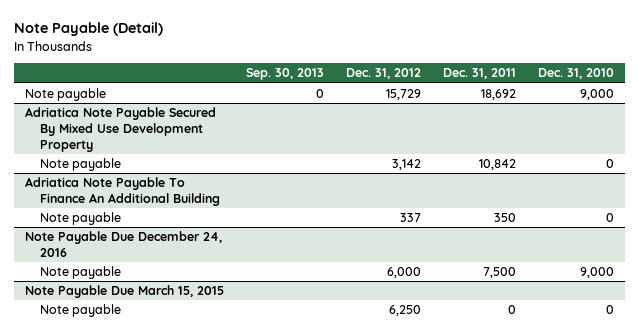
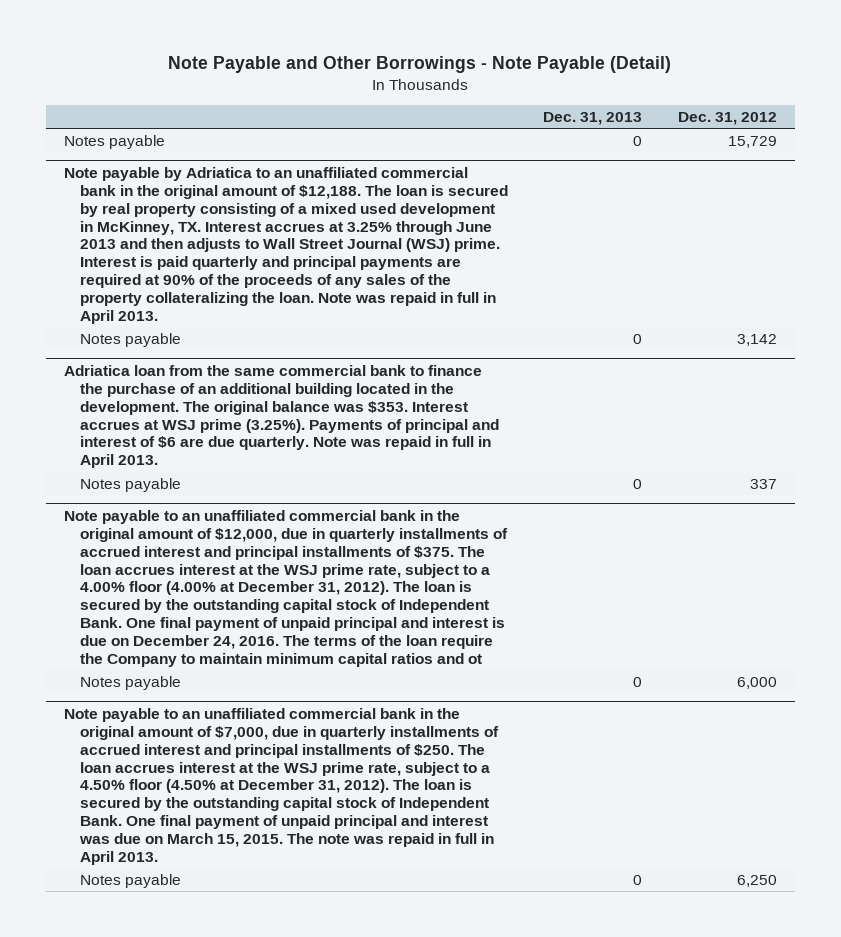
- Note Payable (Detail)
+ Note Payable and Other Borrowings - Note Payable (Detail)
- | Sep. 30, 2013 | Dec. 31, 2012 | Dec. 31, 2011 | Dec. 31, 2010
+ | Dec. 31, 2013 | Dec. 31, 2012
- Note payable | 0 | 15,729 | 18,692 | 9,000
- Adriatica Note Payable Secured By Mixed Use Development Property
- Note payable | | 3,142 | 10,842 | 0
- Adriatica Note Payable To Finance An Additional Building
- Note payable | | 337 | 350 | 0
- Note Payable Due December 24, 2016
- Note payable | | 6,000 | 7,500 | 9,000
- Note Payable Due March 15, 2015
- Note payable | | 6,250 | 0 | 0
+ Notes payable | 0 | 15,729
+ Note payable by Adriatica to an unaffiliated commercial bank in the original amount of $12,188. The loan is secured by real property consisting of a mixed used development in McKinney, TX. Interest accrues at 3.25% through June 2013 and then adjusts to Wall Street Journal (WSJ) prime. Interest is paid quarterly and principal payments are required at 90% of the proceeds of any sales of the property collateralizing the loan. Note was repaid in full in April 2013.
+ Notes payable | 0 | 3,142
+ Adriatica loan from the same commercial bank to finance the purchase of an additional building located in the development. The original balance was $353. Interest accrues at WSJ prime (3.25%). Payments of principal and interest of $6 are due quarterly. Note was repaid in full in April 2013.
+ Notes payable | 0 | 337
+ Note payable to an unaffiliated commercial bank in the original amount of $12,000, due in quarterly installments of accrued interest and principal installments of $375. The loan accrues interest at the WSJ prime rate, subject to a 4.00% floor (4.00% at December 31, 2012). The loan is secured by the outstanding capital stock of Independent Bank. One final payment of unpaid principal and interest is due on December 24, 2016. The terms of the loan require the Company to maintain minimum capital ratios and ot
+ Notes payable | 0 | 6,000
+ Note payable to an unaffiliated commercial bank in the original amount of $7,000, due in quarterly installments of accrued interest and principal installments of $250. The loan accrues interest at the WSJ prime rate, subject to a 4.50% floor (4.50% at December 31, 2012). The loan is secured by the outstanding capital stock of Independent Bank. One final payment of unpaid principal and interest was due on March 15, 2015. The note was repaid in full in April 2013.
+ Notes payable | 0 | 6,250

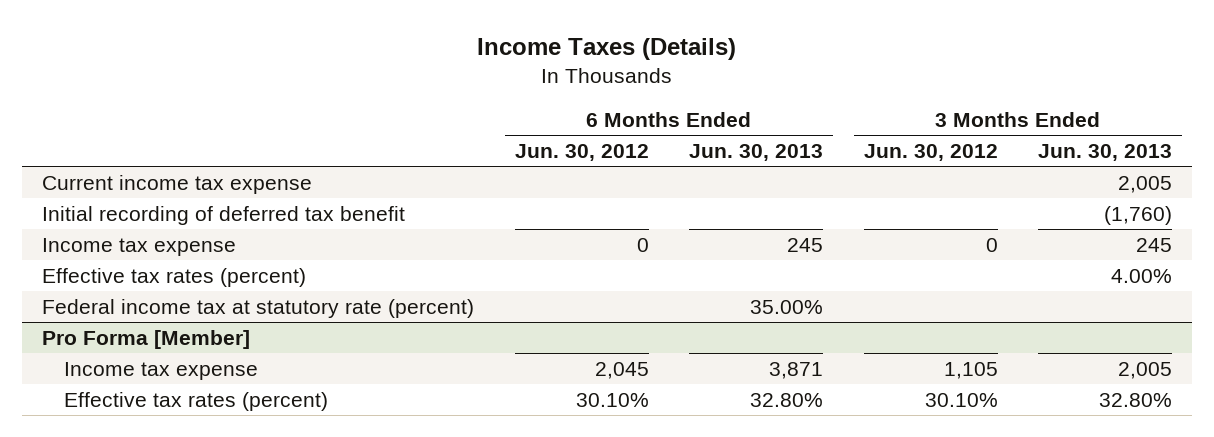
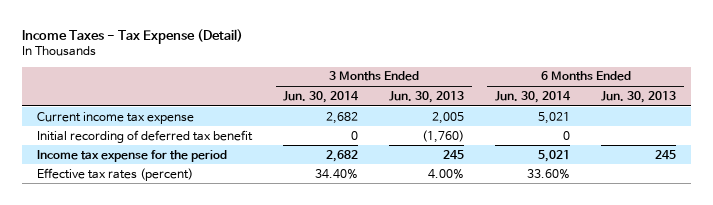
- Income Taxes (Details)
+ Income Taxes - Tax Expense (Detail)
- | 6 Months Ended Jun. 30, 2012 | 6 Months Ended Jun. 30, 2013 | 3 Months Ended Jun. 30, 2012 | 3 Months Ended Jun. 30, 2013
+ | 3 Months Ended Jun. 30, 2014 | 3 Months Ended Jun. 30, 2013 | 6 Months Ended Jun. 30, 2014 | 6 Months Ended Jun. 30, 2013
- Income tax expense | 0 | 245 | 0 | 245
+ Income tax expense for the period | 2,682 | 245 | 5,021 | 245
- Federal income tax at statutory rate (percent) | | 35.00% | |
- Pro Forma [Member]
- Income tax expense | 2,045 | 3,871 | 1,105 | 2,005
- Effective tax rates (percent) | 30.10% | 32.80% | 30.10% | 32.80%

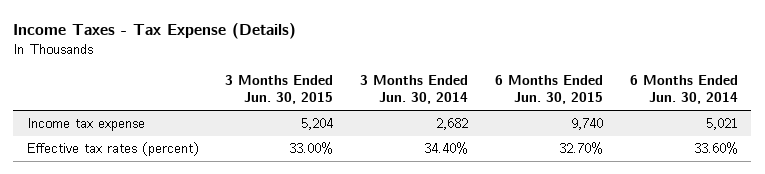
- Income Taxes - Tax Expense (Detail)
+ Income Taxes - Tax Expense (Details)
- | 3 Months Ended Jun. 30, 2014 | 3 Months Ended Jun. 30, 2013 | 6 Months Ended Jun. 30, 2014 | 6 Months Ended Jun. 30, 2013
+ | 3 Months Ended Jun. 30, 2015 | 3 Months Ended Jun. 30, 2014 | 6 Months Ended Jun. 30, 2015 | 6 Months Ended Jun. 30, 2014
- Current income tax expense | 2,682 | 2,005 | 5,021 |
- Initial recording of deferred tax benefit | 0 | (1,760) | 0 |
- Income tax expense for the period | 2,682 | 245 | 5,021 | 245
+ Income tax expense | 5,204 | 2,682 | 9,740 | 5,021

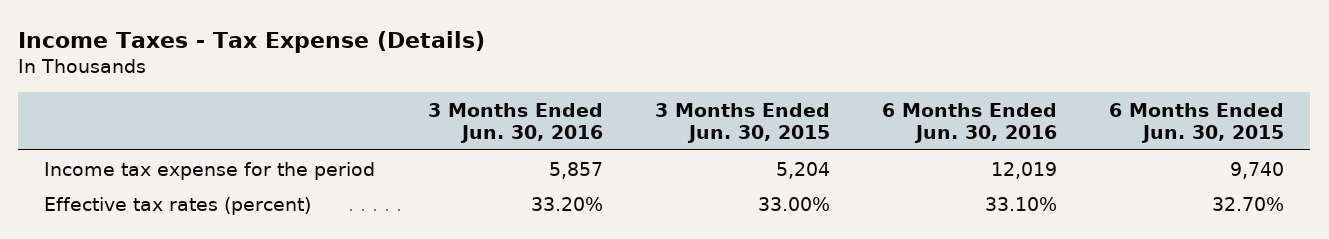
- | 3 Months Ended Jun. 30, 2015 | 3 Months Ended Jun. 30, 2014 | 6 Months Ended Jun. 30, 2015 | 6 Months Ended Jun. 30, 2014
+ | 3 Months Ended Jun. 30, 2016 | 3 Months Ended Jun. 30, 2015 | 6 Months Ended Jun. 30, 2016 | 6 Months Ended Jun. 30, 2015
- Income tax expense | 5,204 | 2,682 | 9,740 | 5,021
+ Income tax expense for the period | 5,857 | 5,204 | 12,019 | 9,740

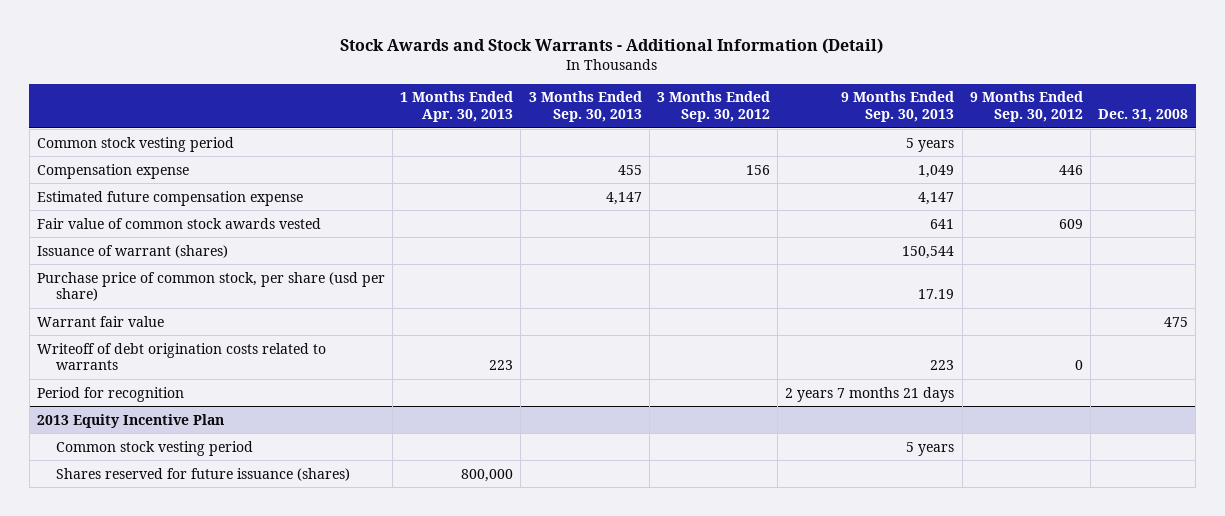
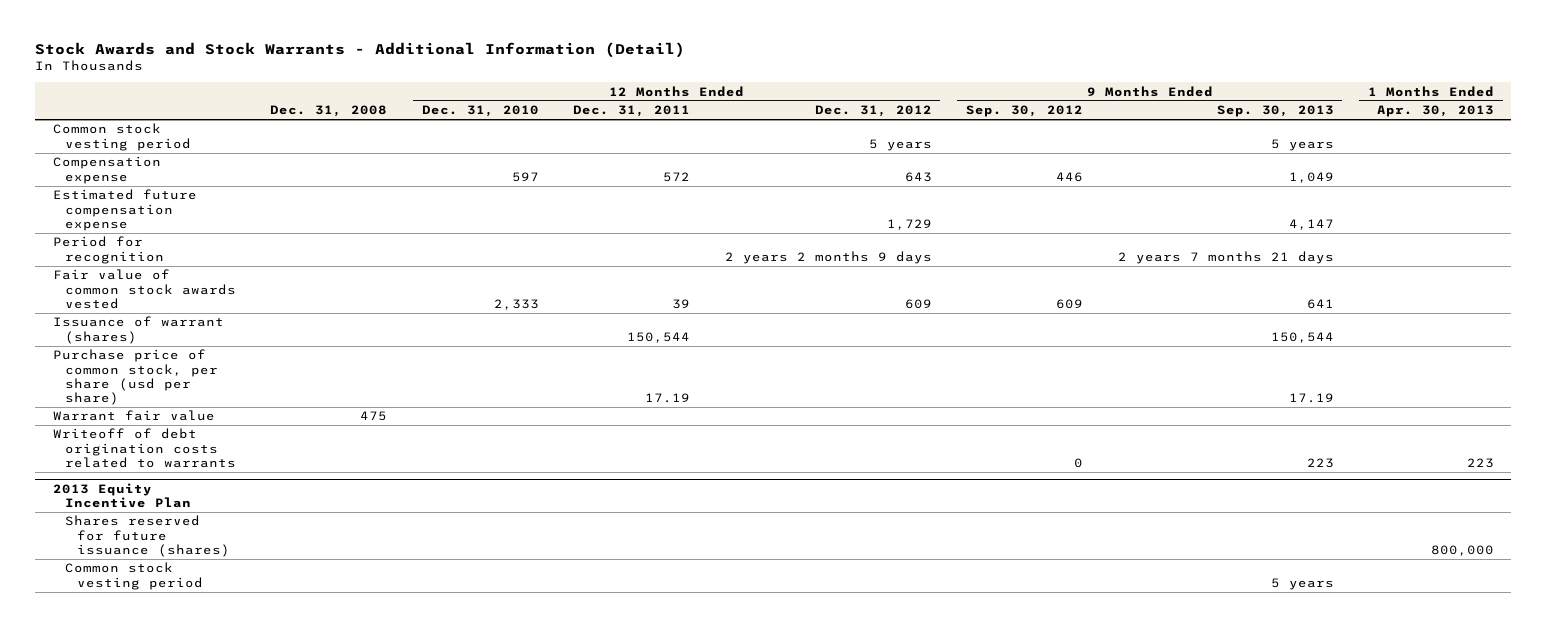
- | 1 Months Ended Apr. 30, 2013 | 3 Months Ended Sep. 30, 2013 | 3 Months Ended Sep. 30, 2012 | 9 Months Ended Sep. 30, 2013 | 9 Months Ended Sep. 30, 2012 | Dec. 31, 2008
+ | Dec. 31, 2008 | 12 Months Ended Dec. 31, 2010 | 12 Months Ended Dec. 31, 2011 | 12 Months Ended Dec. 31, 2012 | 9 Months Ended Sep. 30, 2012 | 9 Months Ended Sep. 30, 2013 | 1 Months Ended Apr. 30, 2013
moved up: Period for recognition | | | | 2 years 2 months 9 days | | 2 years 7 months 21 days |
@ 2013 Equity Incentive Plan
moved down: Common stock vesting period | | | | | | 5 years |

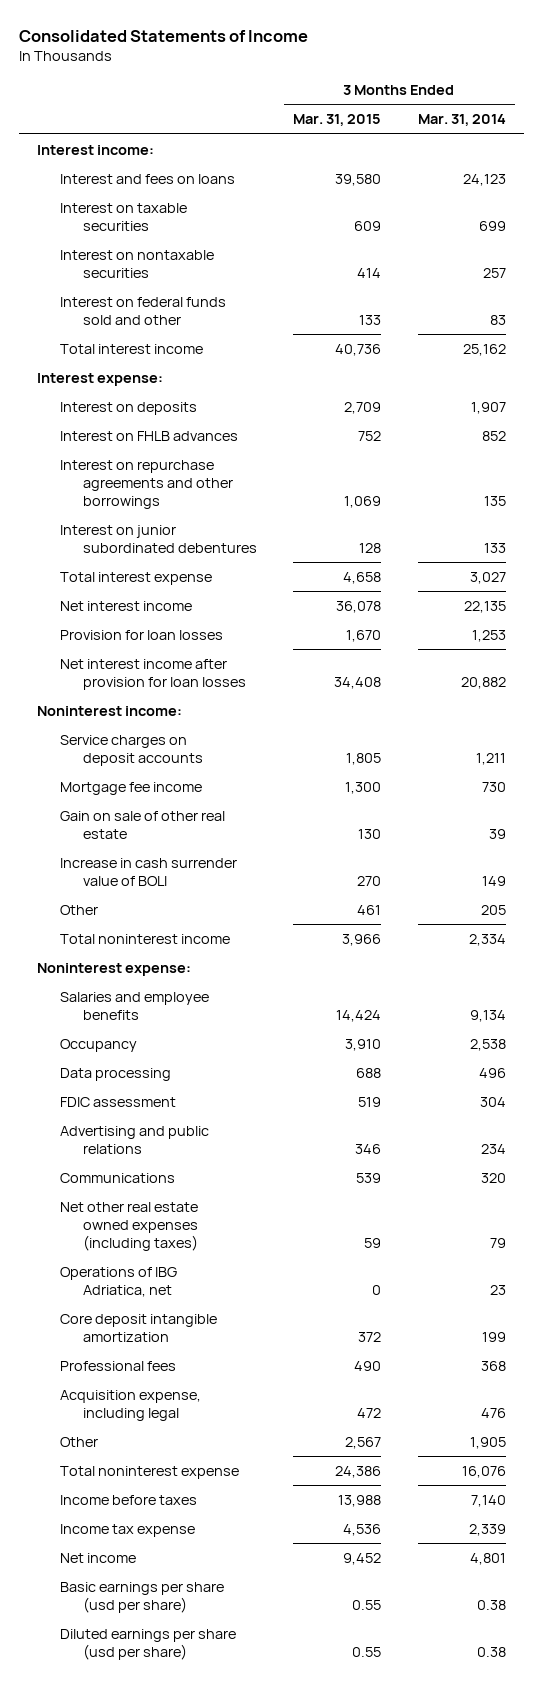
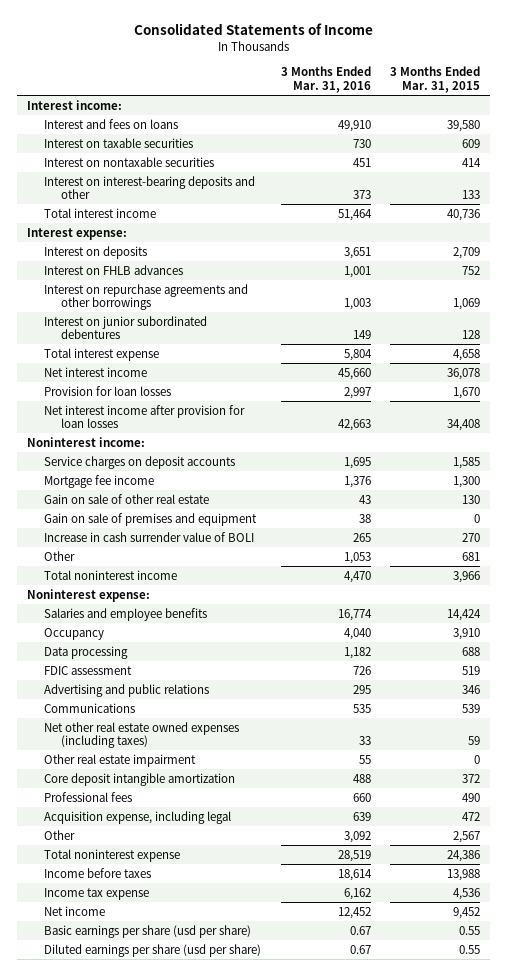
- | 3 Months Ended Mar. 31, 2015 | 3 Months Ended Mar. 31, 2014
+ | 3 Months Ended Mar. 31, 2016 | 3 Months Ended Mar. 31, 2015
- Interest on federal funds sold and other | 133 | 83
+ Interest on interest-bearing deposits and other | 373 | 133
- Service charges on deposit accounts | 1,805 | 1,211
+ Service charges on deposit accounts | 1,695 | 1,585
+ Gain on sale of premises and equipment | 38 | 0
- Other | 461 | 205
+ Other | 1,053 | 681
- Operations of IBG Adriatica, net | 0 | 23
+ Other real estate impairment | 55 | 0

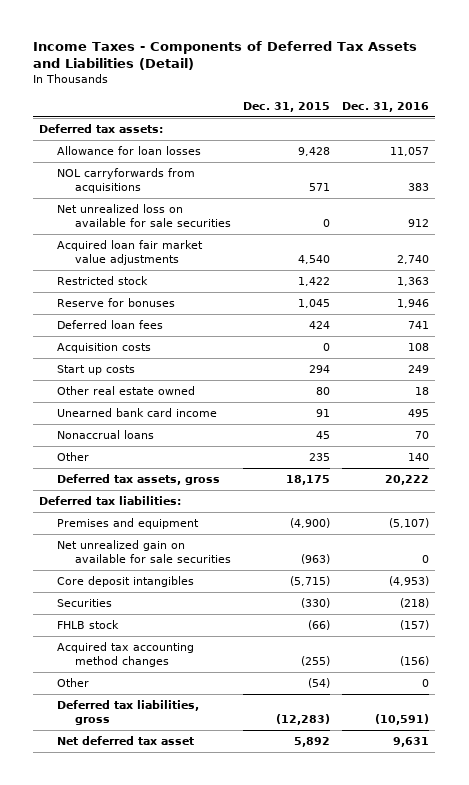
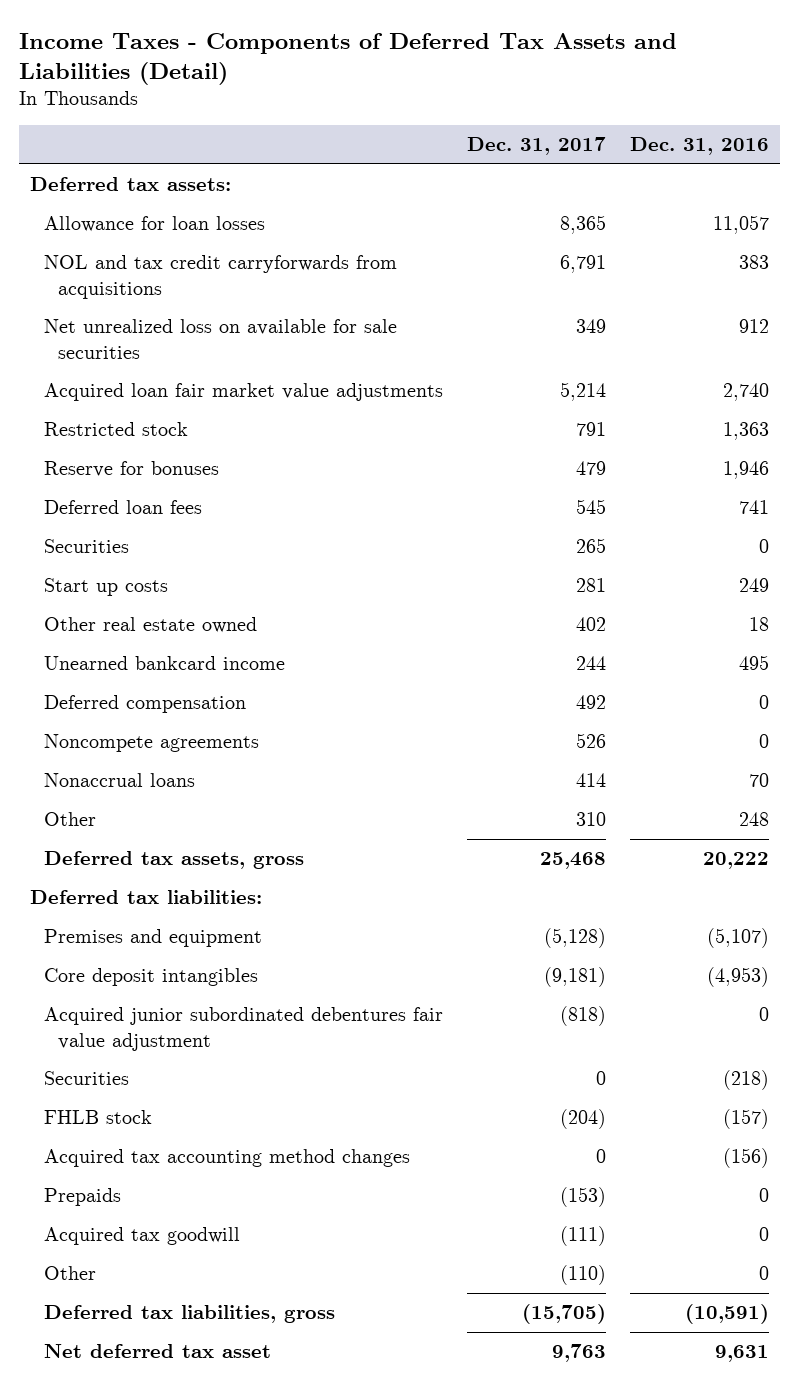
- | Dec. 31, 2015 | Dec. 31, 2016
+ | Dec. 31, 2017 | Dec. 31, 2016
- NOL carryforwards from acquisitions | 571 | 383
+ NOL and tax credit carryforwards from acquisitions | 6,791 | 383
- Acquisition costs | 0 | 108
+ Securities | 265 | 0
- Unearned bank card income | 91 | 495
+ Unearned bankcard income | 244 | 495
+ Deferred compensation | 492 | 0
+ Noncompete agreements | 526 | 0
- Other | 235 | 140
+ Other | 310 | 248
- Net unrealized gain on available for sale securities | (963) | 0
+ Acquired junior subordinated debentures fair value adjustment | (818) | 0
+ Prepaids | (153) | 0
+ Acquired tax goodwill | (111) | 0

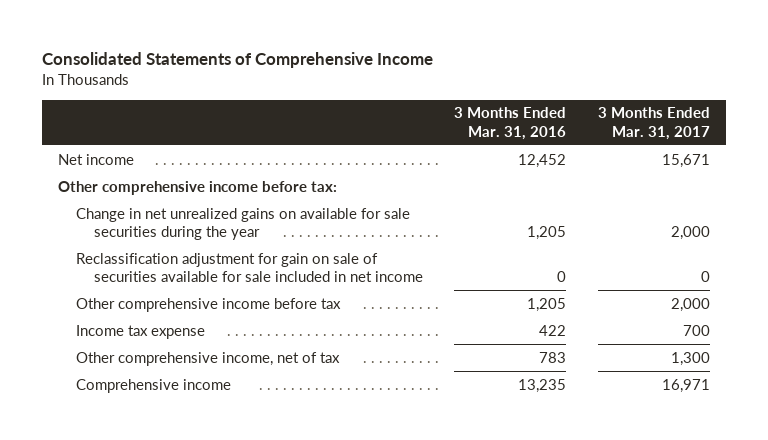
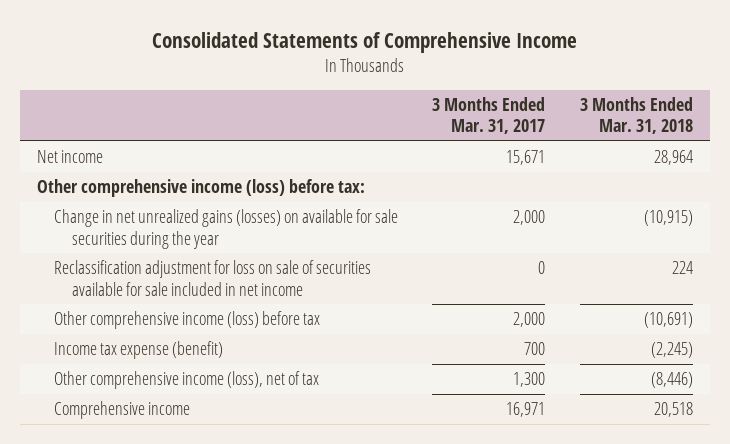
- | 3 Months Ended Mar. 31, 2016 | 3 Months Ended Mar. 31, 2017
+ | 3 Months Ended Mar. 31, 2017 | 3 Months Ended Mar. 31, 2018
- Other comprehensive income before tax:
- Change in net unrealized gains on available for sale securities during the year | 1,205 | 2,000
- Reclassification adjustment for gain on sale of securities available for sale included in net income | 0 | 0
- Other comprehensive income before tax | 1,205 | 2,000
- Income tax expense | 422 | 700
- Other comprehensive income, net of tax | 783 | 1,300
+ Other comprehensive income (loss) before tax:
+ Change in net unrealized gains (losses) on available for sale securities during the year | 2,000 | (10,915)
+ Reclassification adjustment for loss on sale of securities available for sale included in net income | 0 | 224
+ Other comprehensive income (loss) before tax | 2,000 | (10,691)
+ Income tax expense (benefit) | 700 | (2,245)
+ Other comprehensive income (loss), net of tax | 1,300 | (8,446)

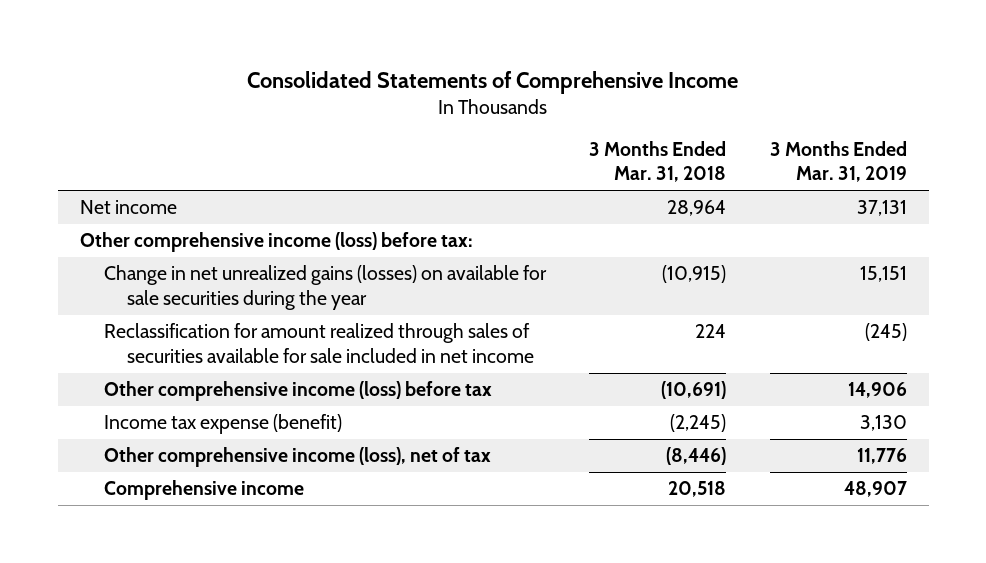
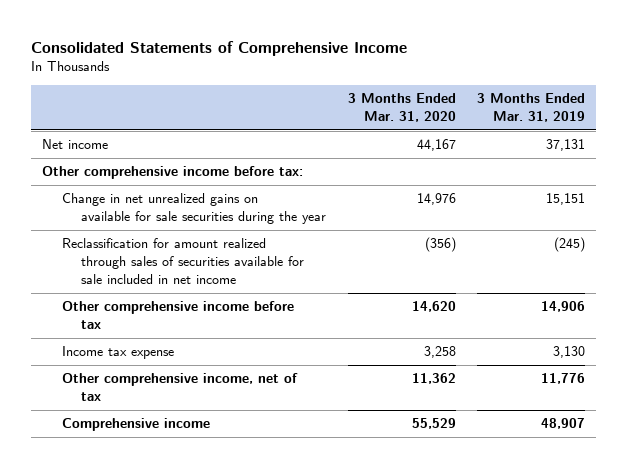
- | 3 Months Ended Mar. 31, 2018 | 3 Months Ended Mar. 31, 2019
+ | 3 Months Ended Mar. 31, 2020 | 3 Months Ended Mar. 31, 2019
- Other comprehensive income (loss) before tax:
- Change in net unrealized gains (losses) on available for sale securities during the year | (10,915) | 15,151
+ Other comprehensive income before tax:
+ Change in net unrealized gains on available for sale securities during the year | 14,976 | 15,151
- Other comprehensive income (loss) before tax | (10,691) | 14,906
- Income tax expense (benefit) | (2,245) | 3,130
- Other comprehensive income (loss), net of tax | (8,446) | 11,776
+ Other comprehensive income before tax | 14,620 | 14,906
+ Income tax expense | 3,258 | 3,130
+ Other comprehensive income, net of tax | 11,362 | 11,776

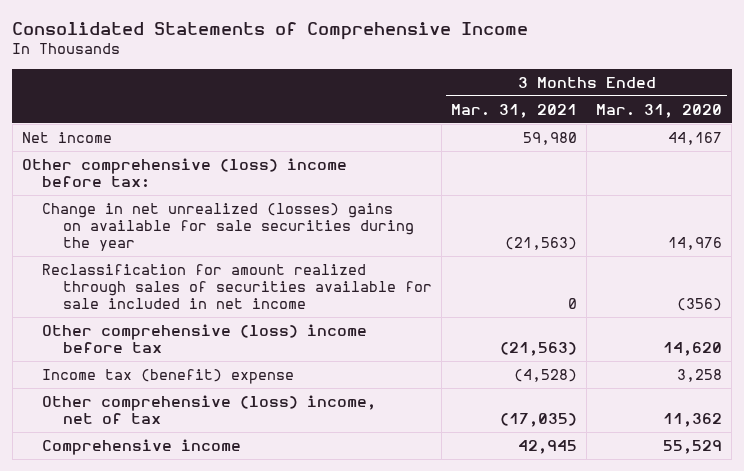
- | 3 Months Ended Mar. 31, 2020 | 3 Months Ended Mar. 31, 2019
+ | 3 Months Ended Mar. 31, 2021 | 3 Months Ended Mar. 31, 2020
- Other comprehensive income before tax:
- Change in net unrealized gains on available for sale securities during the year | 14,976 | 15,151
+ Other comprehensive (loss) income before tax:
+ Change in net unrealized (losses) gains on available for sale securities during the year | (21,563) | 14,976
- Other comprehensive income before tax | 14,620 | 14,906
- Income tax expense | 3,258 | 3,130
- Other comprehensive income, net of tax | 11,362 | 11,776
+ Other comprehensive (loss) income before tax | (21,563) | 14,620
+ Income tax (benefit) expense | (4,528) | 3,258
+ Other comprehensive (loss) income, net of tax | (17,035) | 11,362

